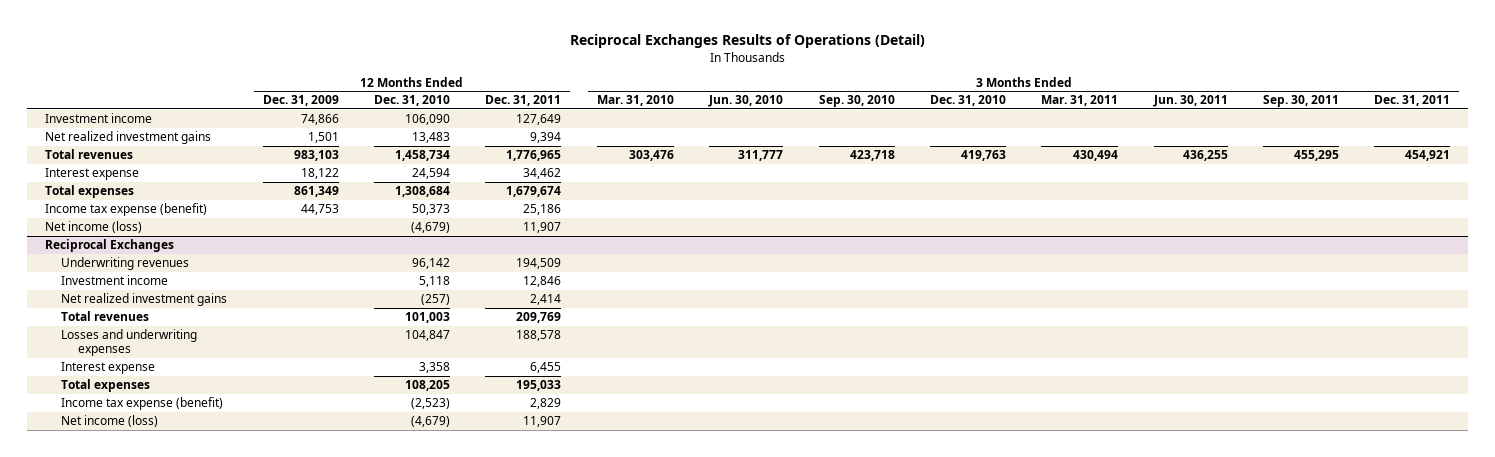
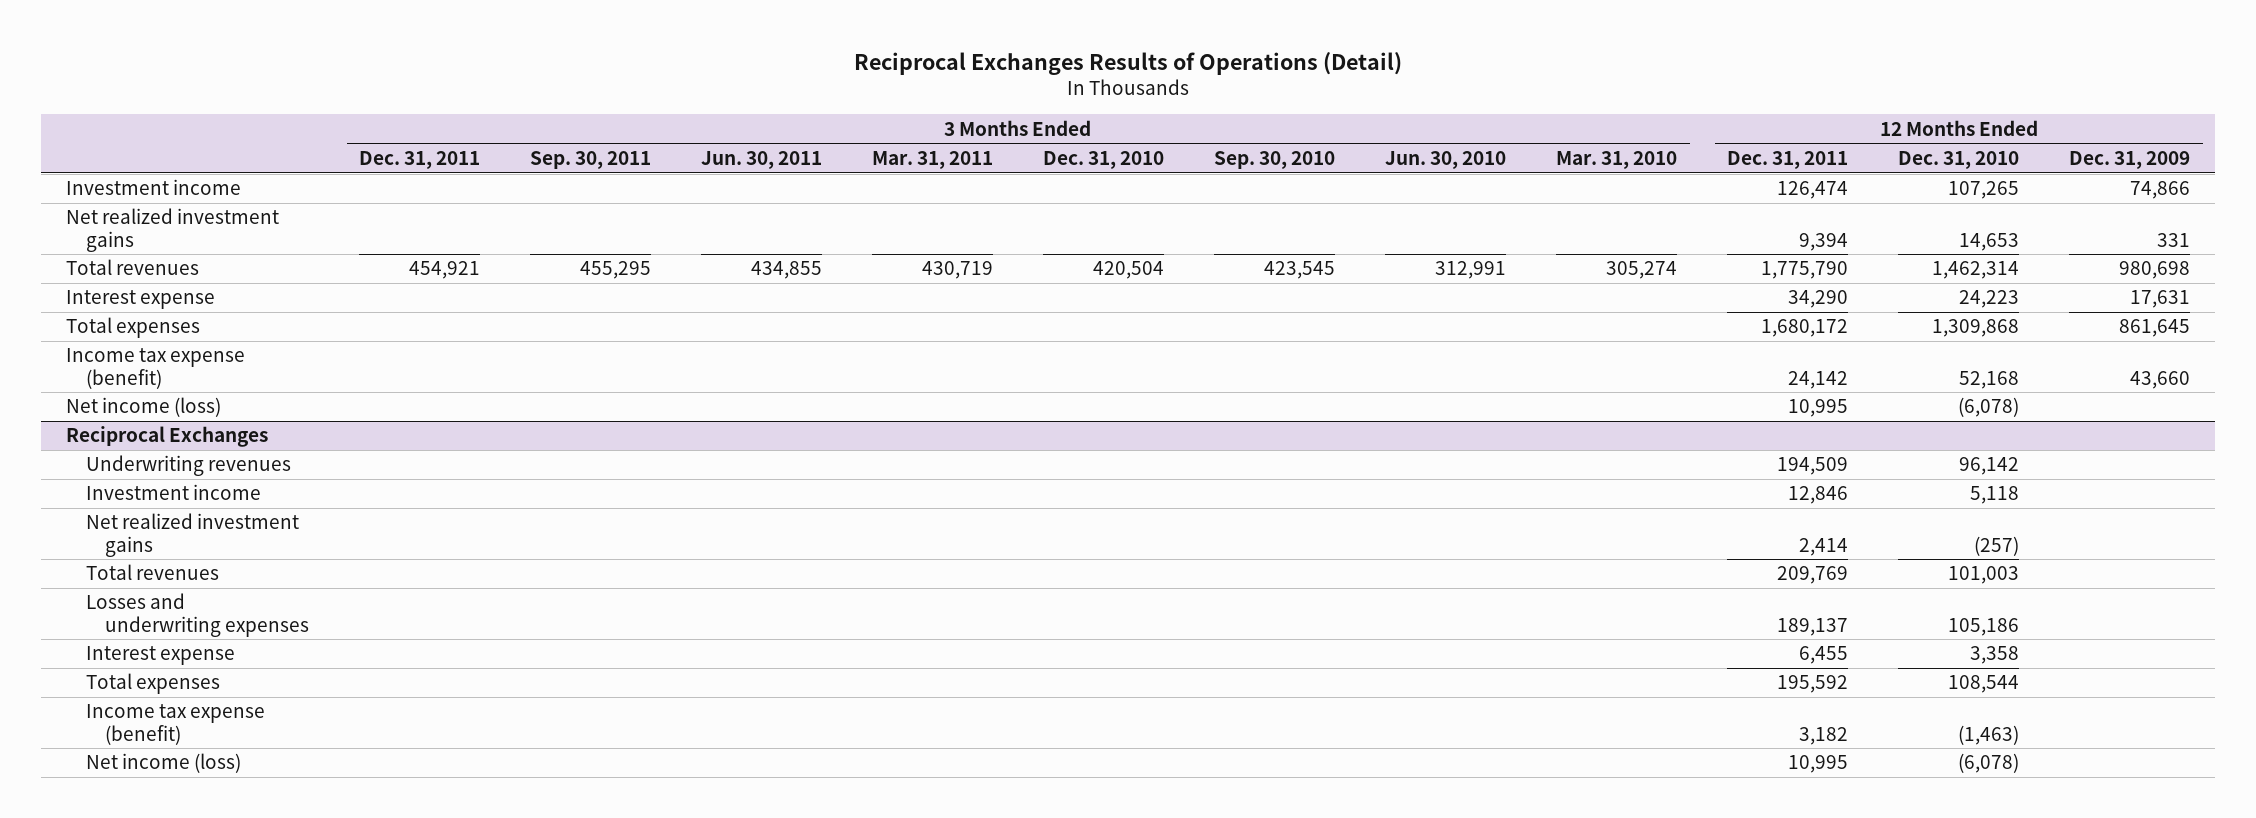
- | 12 Months Ended Dec. 31, 2009 | 12 Months Ended Dec. 31, 2010 | 12 Months Ended Dec. 31, 2011 | 3 Months Ended Mar. 31, 2010 | 3 Months Ended Jun. 30, 2010 | 3 Months Ended Sep. 30, 2010 | 3 Months Ended Dec. 31, 2010 | 3 Months Ended Mar. 31, 2011 | 3 Months Ended Jun. 30, 2011 | 3 Months Ended Sep. 30, 2011 | 3 Months Ended Dec. 31, 2011
+ | 3 Months Ended Dec. 31, 2011 | 3 Months Ended Sep. 30, 2011 | 3 Months Ended Jun. 30, 2011 | 3 Months Ended Mar. 31, 2011 | 3 Months Ended Dec. 31, 2010 | 3 Months Ended Sep. 30, 2010 | 3 Months Ended Jun. 30, 2010 | 3 Months Ended Mar. 31, 2010 | 12 Months Ended Dec. 31, 2011 | 12 Months Ended Dec. 31, 2010 | 12 Months Ended Dec. 31, 2009
- Investment income | 74,866 | 106,090 | 127,649 | | | | | | | |
- Net realized investment gains | 1,501 | 13,483 | 9,394 | | | | | | | |
- Total revenues | 983,103 | 1,458,734 | 1,776,965 | 303,476 | 311,777 | 423,718 | 419,763 | 430,494 | 436,255 | 455,295 | 454,921
- Interest expense | 18,122 | 24,594 | 34,462 | | | | | | | |
- Total expenses | 861,349 | 1,308,684 | 1,679,674 | | | | | | | |
- Income tax expense (benefit) | 44,753 | 50,373 | 25,186 | | | | | | | |
- Net income (loss) | | (4,679) | 11,907 | | | | | | | |
+ Investment income | | | | | | | | | 126,474 | 107,265 | 74,866
+ Net realized investment gains | | | | | | | | | 9,394 | 14,653 | 331
+ Total revenues | 454,921 | 455,295 | 434,855 | 430,719 | 420,504 | 423,545 | 312,991 | 305,274 | 1,775,790 | 1,462,314 | 980,698
+ Interest expense | | | | | | | | | 34,290 | 24,223 | 17,631
+ Total expenses | | | | | | | | | 1,680,172 | 1,309,868 | 861,645
+ Income tax expense (benefit) | | | | | | | | | 24,142 | 52,168 | 43,660
+ Net income (loss) | | | | | | | | | 10,995 | (6,078) |
@ Reciprocal Exchanges
- Losses and underwriting expenses | | 104,847 | 188,578 | | | | | | | |
+ Losses and underwriting expenses | | | | | | | | | 189,137 | 105,186 |
- Total expenses | | 108,205 | 195,033 | | | | | | | |
- Income tax expense (benefit) | | (2,523) | 2,829 | | | | | | | |
- Net income (loss) | | (4,679) | 11,907 | | | | | | | |
+ Total expenses | | | | | | | | | 195,592 | 108,544 |
+ Income tax expense (benefit) | | | | | | | | | 3,182 | (1,463) |
+ Net income (loss) | | | | | | | | | 10,995 | (6,078) |

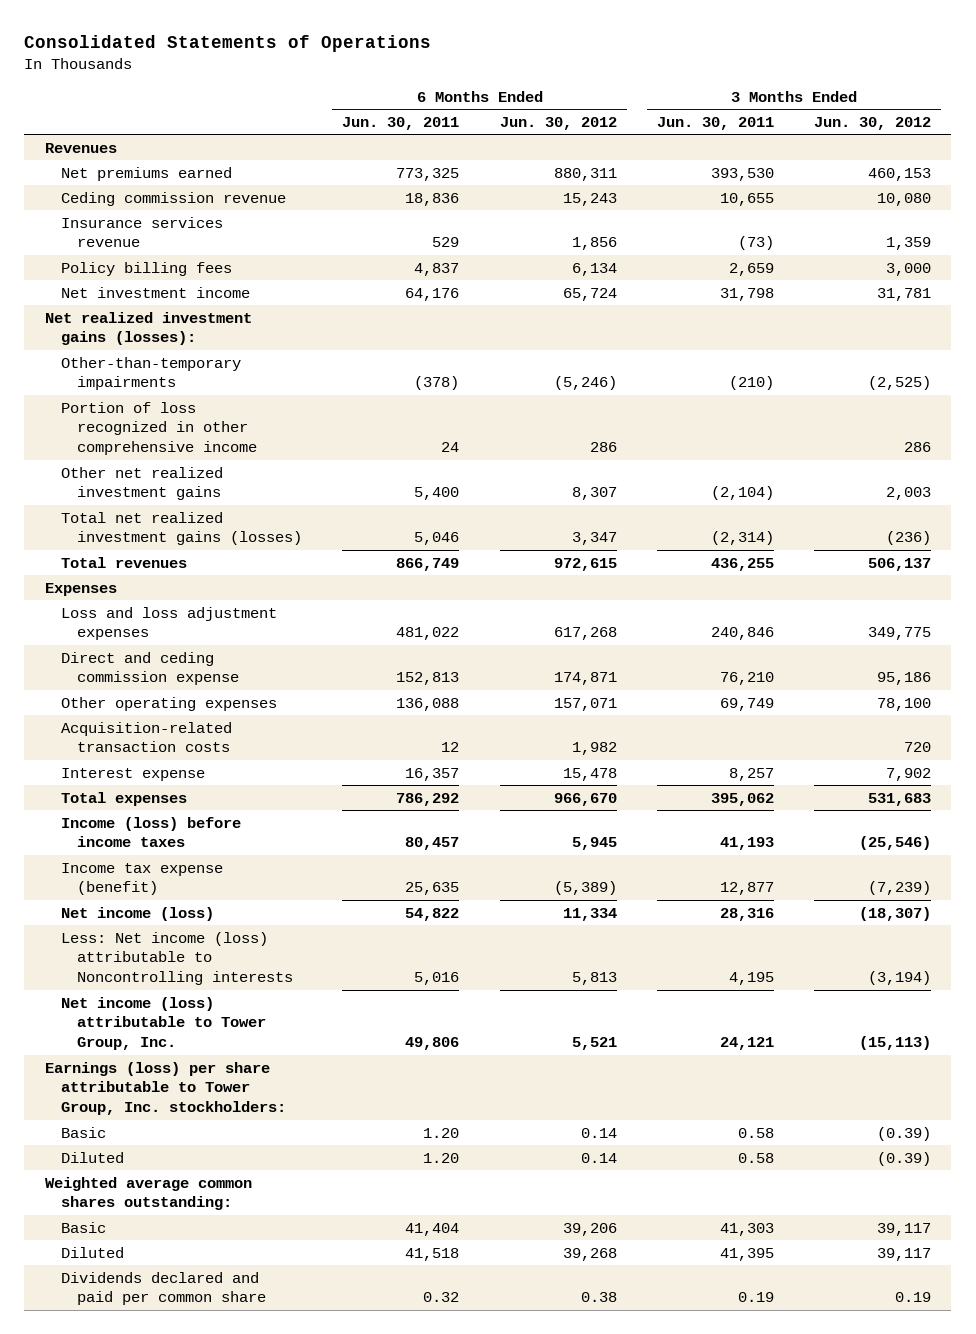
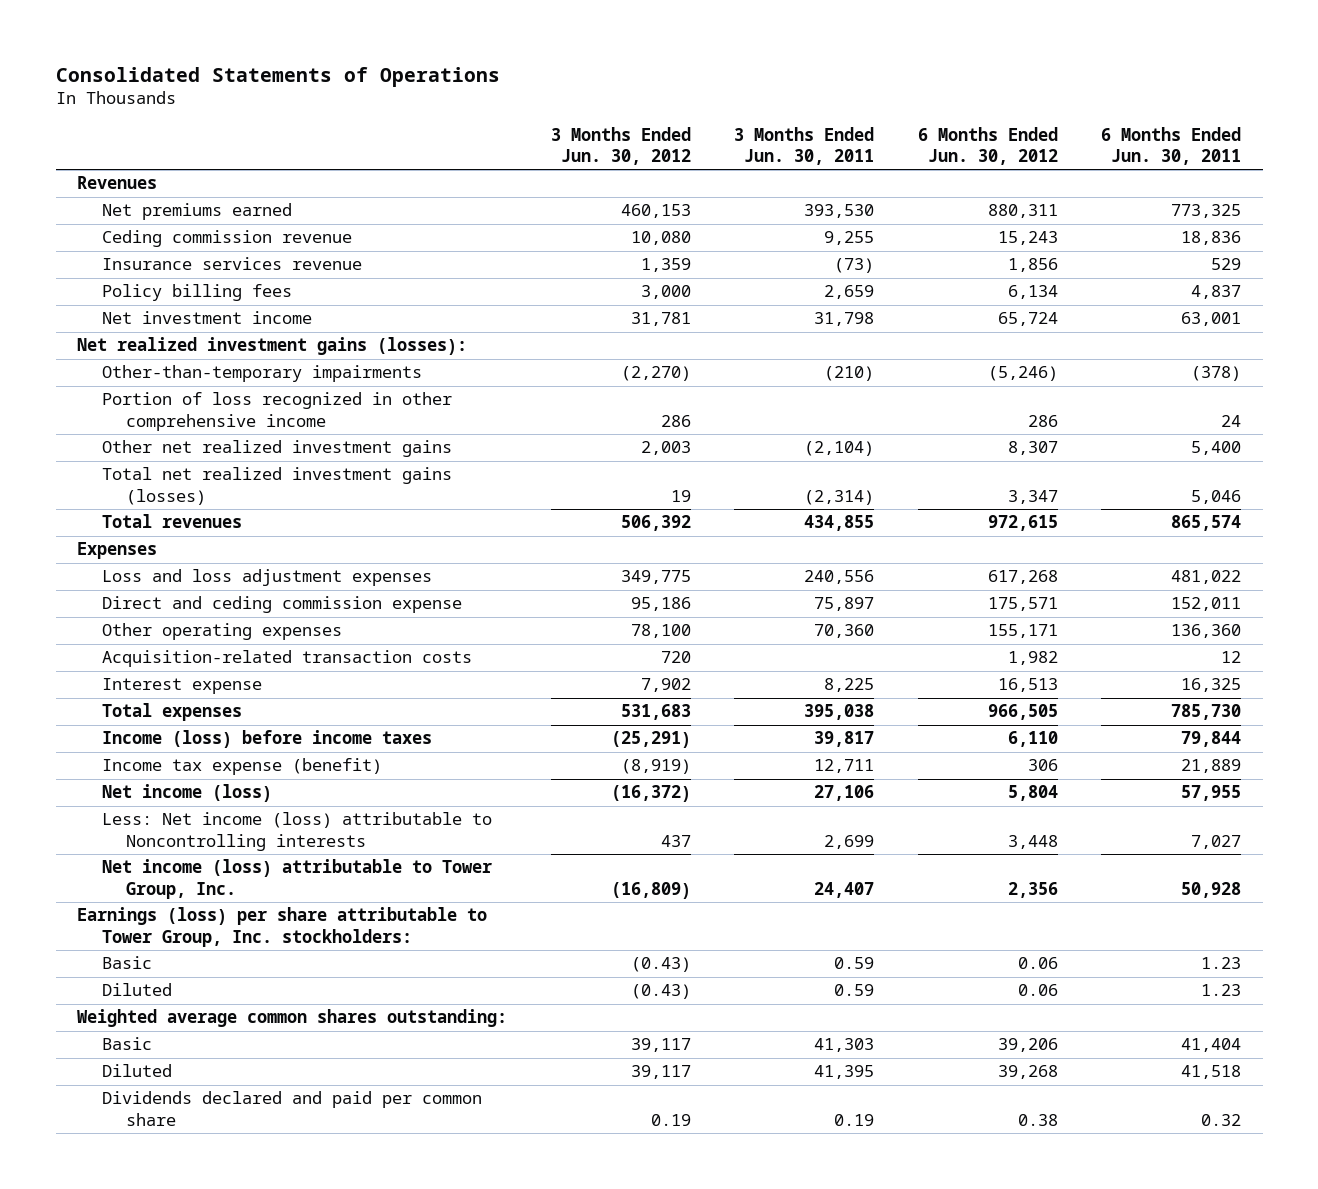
- | 6 Months Ended Jun. 30, 2011 | 6 Months Ended Jun. 30, 2012 | 3 Months Ended Jun. 30, 2011 | 3 Months Ended Jun. 30, 2012
+ | 3 Months Ended Jun. 30, 2012 | 3 Months Ended Jun. 30, 2011 | 6 Months Ended Jun. 30, 2012 | 6 Months Ended Jun. 30, 2011
- Ceding commission revenue | 18,836 | 15,243 | 10,655 | 10,080
+ Ceding commission revenue | 10,080 | 9,255 | 15,243 | 18,836
- Net investment income | 64,176 | 65,724 | 31,798 | 31,781
+ Net investment income | 31,781 | 31,798 | 65,724 | 63,001
- Other-than-temporary impairments | (378) | (5,246) | (210) | (2,525)
+ Other-than-temporary impairments | (2,270) | (210) | (5,246) | (378)
- Total net realized investment gains (losses) | 5,046 | 3,347 | (2,314) | (236)
- Total revenues | 866,749 | 972,615 | 436,255 | 506,137
+ Total net realized investment gains (losses) | 19 | (2,314) | 3,347 | 5,046
+ Total revenues | 506,392 | 434,855 | 972,615 | 865,574
- Loss and loss adjustment expenses | 481,022 | 617,268 | 240,846 | 349,775
- Direct and ceding commission expense | 152,813 | 174,871 | 76,210 | 95,186
- Other operating expenses | 136,088 | 157,071 | 69,749 | 78,100
+ Loss and loss adjustment expenses | 349,775 | 240,556 | 617,268 | 481,022
+ Direct and ceding commission expense | 95,186 | 75,897 | 175,571 | 152,011
+ Other operating expenses | 78,100 | 70,360 | 155,171 | 136,360
- Interest expense | 16,357 | 15,478 | 8,257 | 7,902
- Total expenses | 786,292 | 966,670 | 395,062 | 531,683
- Income (loss) before income taxes | 80,457 | 5,945 | 41,193 | (25,546)
- Income tax expense (benefit) | 25,635 | (5,389) | 12,877 | (7,239)
- Net income (loss) | 54,822 | 11,334 | 28,316 | (18,307)
- Less: Net income (loss) attributable to Noncontrolling interests | 5,016 | 5,813 | 4,195 | (3,194)
- Net income (loss) attributable to Tower Group, Inc. | 49,806 | 5,521 | 24,121 | (15,113)
+ Interest expense | 7,902 | 8,225 | 16,513 | 16,325
+ Total expenses | 531,683 | 395,038 | 966,505 | 785,730
+ Income (loss) before income taxes | (25,291) | 39,817 | 6,110 | 79,844
+ Income tax expense (benefit) | (8,919) | 12,711 | 306 | 21,889
+ Net income (loss) | (16,372) | 27,106 | 5,804 | 57,955
+ Less: Net income (loss) attributable to Noncontrolling interests | 437 | 2,699 | 3,448 | 7,027
+ Net income (loss) attributable to Tower Group, Inc. | (16,809) | 24,407 | 2,356 | 50,928
- Basic | 1.20 | 0.14 | 0.58 | (0.39)
- Diluted | 1.20 | 0.14 | 0.58 | (0.39)
+ Basic | (0.43) | 0.59 | 0.06 | 1.23
+ Diluted | (0.43) | 0.59 | 0.06 | 1.23

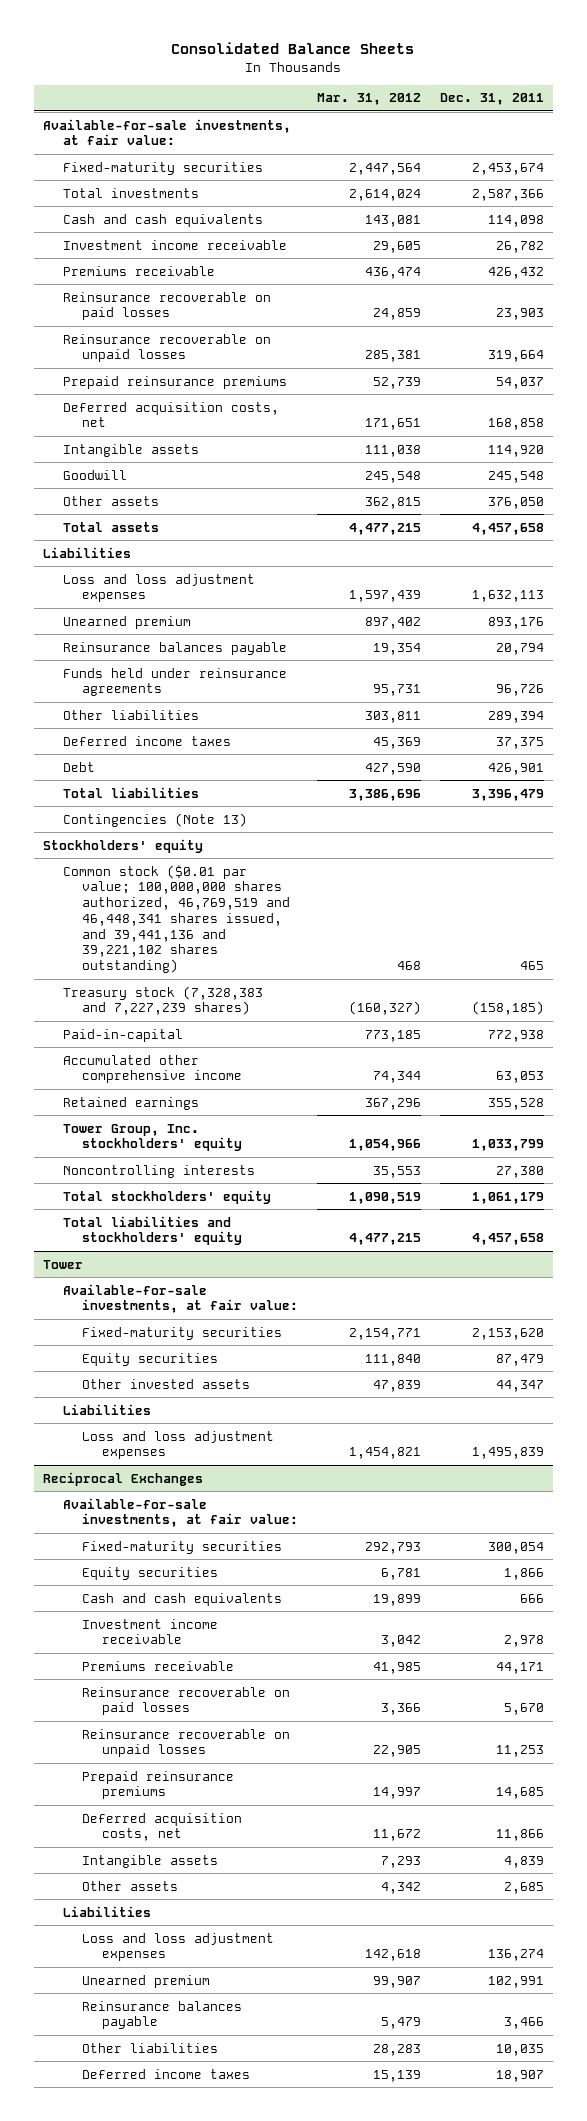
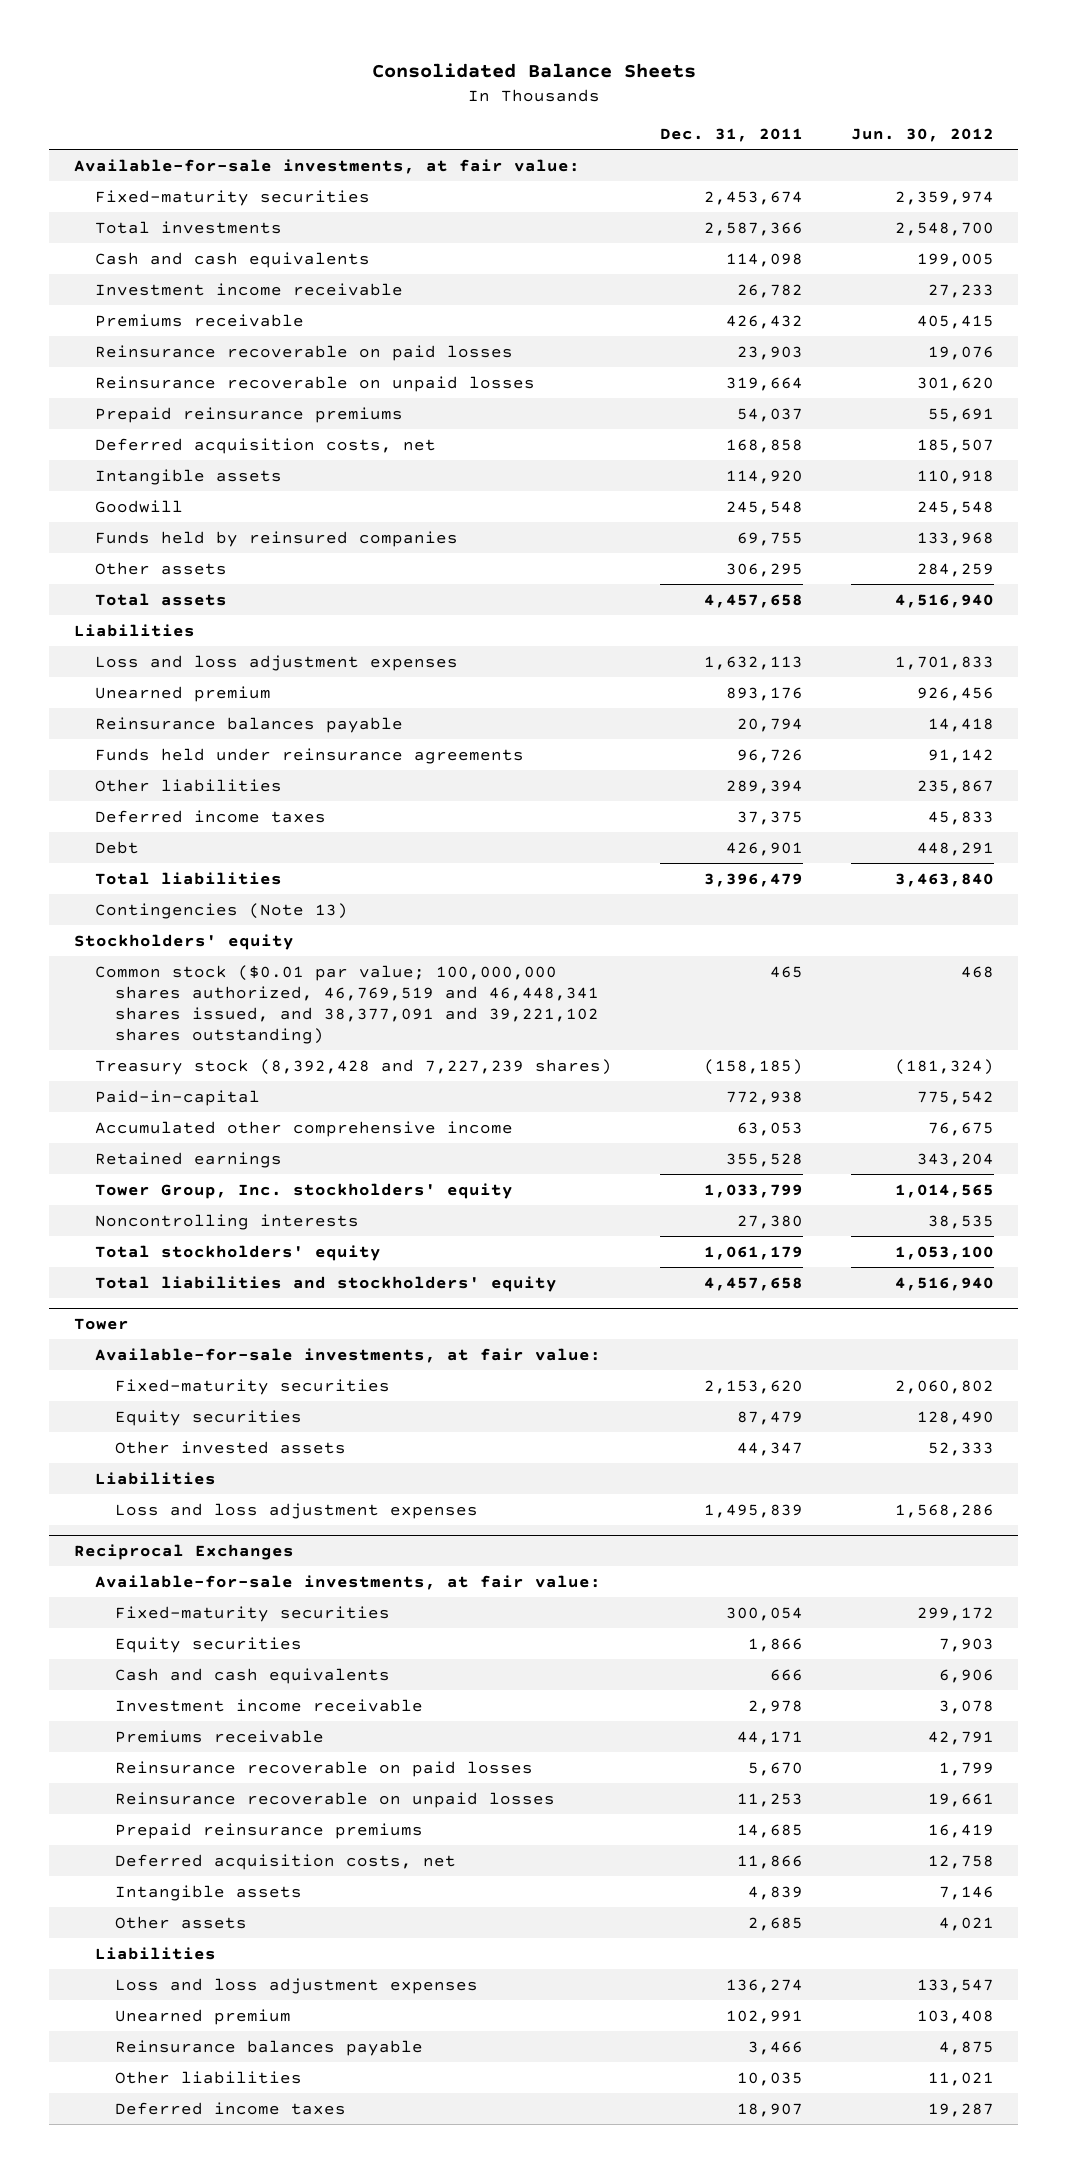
- | Mar. 31, 2012 | Dec. 31, 2011
+ | Dec. 31, 2011 | Jun. 30, 2012
- Other assets | 362,815 | 376,050
+ Funds held by reinsured companies | 69,755 | 133,968
+ Other assets | 306,295 | 284,259
- Common stock ($0.01 par value; 100,000,000 shares authorized, 46,769,519 and 46,448,341 shares issued, and 39,441,136 and 39,221,102 shares outstanding) | 468 | 465
- Treasury stock (7,328,383 and 7,227,239 shares) | (160,327) | (158,185)
+ Common stock ($0.01 par value; 100,000,000 shares authorized, 46,769,519 and 46,448,341 shares issued, and 38,377,091 and 39,221,102 shares outstanding) | 465 | 468
+ Treasury stock (8,392,428 and 7,227,239 shares) | (158,185) | (181,324)

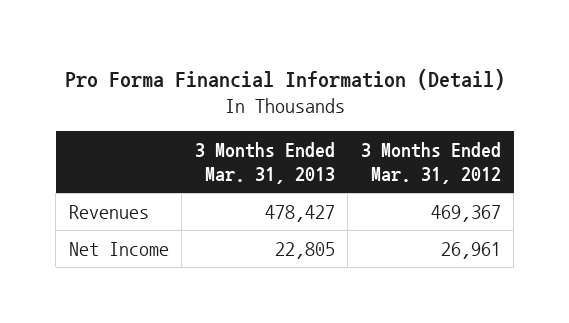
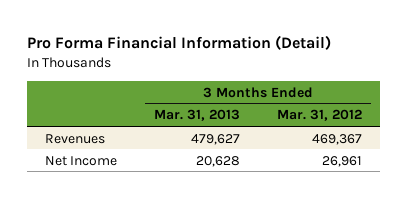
- Revenues | 478,427 | 469,367
- Net Income | 22,805 | 26,961
+ Revenues | 479,627 | 469,367
+ Net Income | 20,628 | 26,961

